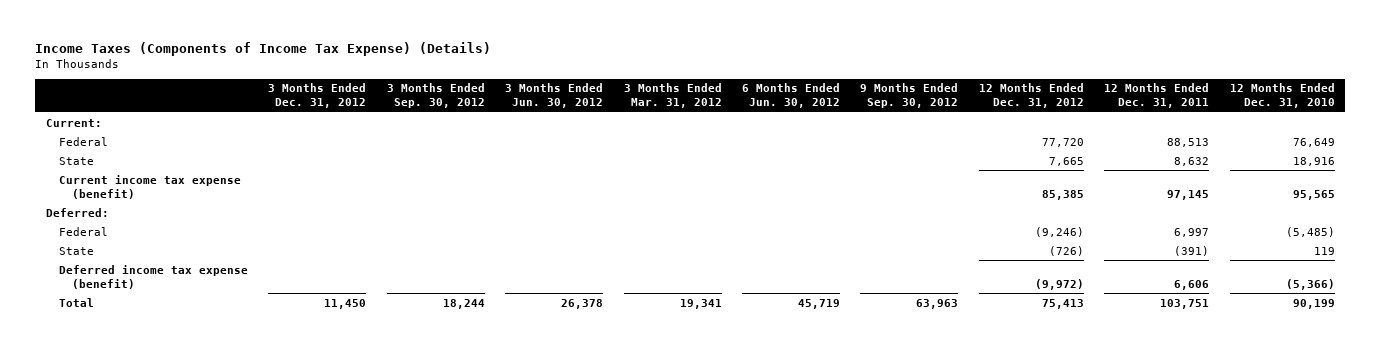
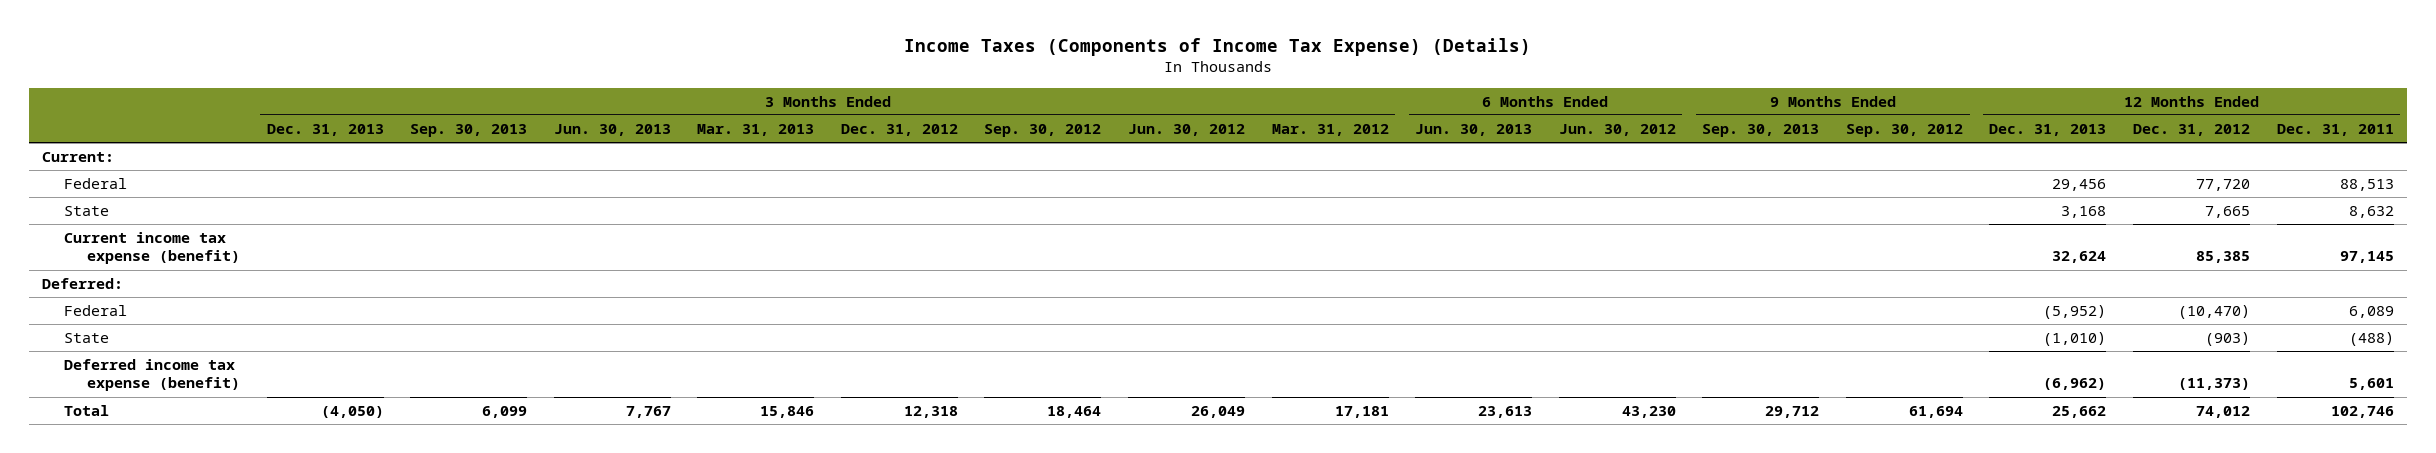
- | 3 Months Ended Dec. 31, 2012 | 3 Months Ended Sep. 30, 2012 | 3 Months Ended Jun. 30, 2012 | 3 Months Ended Mar. 31, 2012 | 6 Months Ended Jun. 30, 2012 | 9 Months Ended Sep. 30, 2012 | 12 Months Ended Dec. 31, 2012 | 12 Months Ended Dec. 31, 2011 | 12 Months Ended Dec. 31, 2010
+ | 3 Months Ended Dec. 31, 2013 | 3 Months Ended Sep. 30, 2013 | 3 Months Ended Jun. 30, 2013 | 3 Months Ended Mar. 31, 2013 | 3 Months Ended Dec. 31, 2012 | 3 Months Ended Sep. 30, 2012 | 3 Months Ended Jun. 30, 2012 | 3 Months Ended Mar. 31, 2012 | 6 Months Ended Jun. 30, 2013 | 6 Months Ended Jun. 30, 2012 | 9 Months Ended Sep. 30, 2013 | 9 Months Ended Sep. 30, 2012 | 12 Months Ended Dec. 31, 2013 | 12 Months Ended Dec. 31, 2012 | 12 Months Ended Dec. 31, 2011
- Federal | | | | | | | (9,246) | 6,997 | (5,485)
- State | | | | | | | (726) | (391) | 119
- Deferred income tax expense (benefit) | | | | | | | (9,972) | 6,606 | (5,366)
- Total | 11,450 | 18,244 | 26,378 | 19,341 | 45,719 | 63,963 | 75,413 | 103,751 | 90,199
+ Federal | | | | | | | | | | | | | (5,952) | (10,470) | 6,089
+ State | | | | | | | | | | | | | (1,010) | (903) | (488)
+ Deferred income tax expense (benefit) | | | | | | | | | | | | | (6,962) | (11,373) | 5,601
+ Total | (4,050) | 6,099 | 7,767 | 15,846 | 12,318 | 18,464 | 26,049 | 17,181 | 23,613 | 43,230 | 29,712 | 61,694 | 25,662 | 74,012 | 102,746

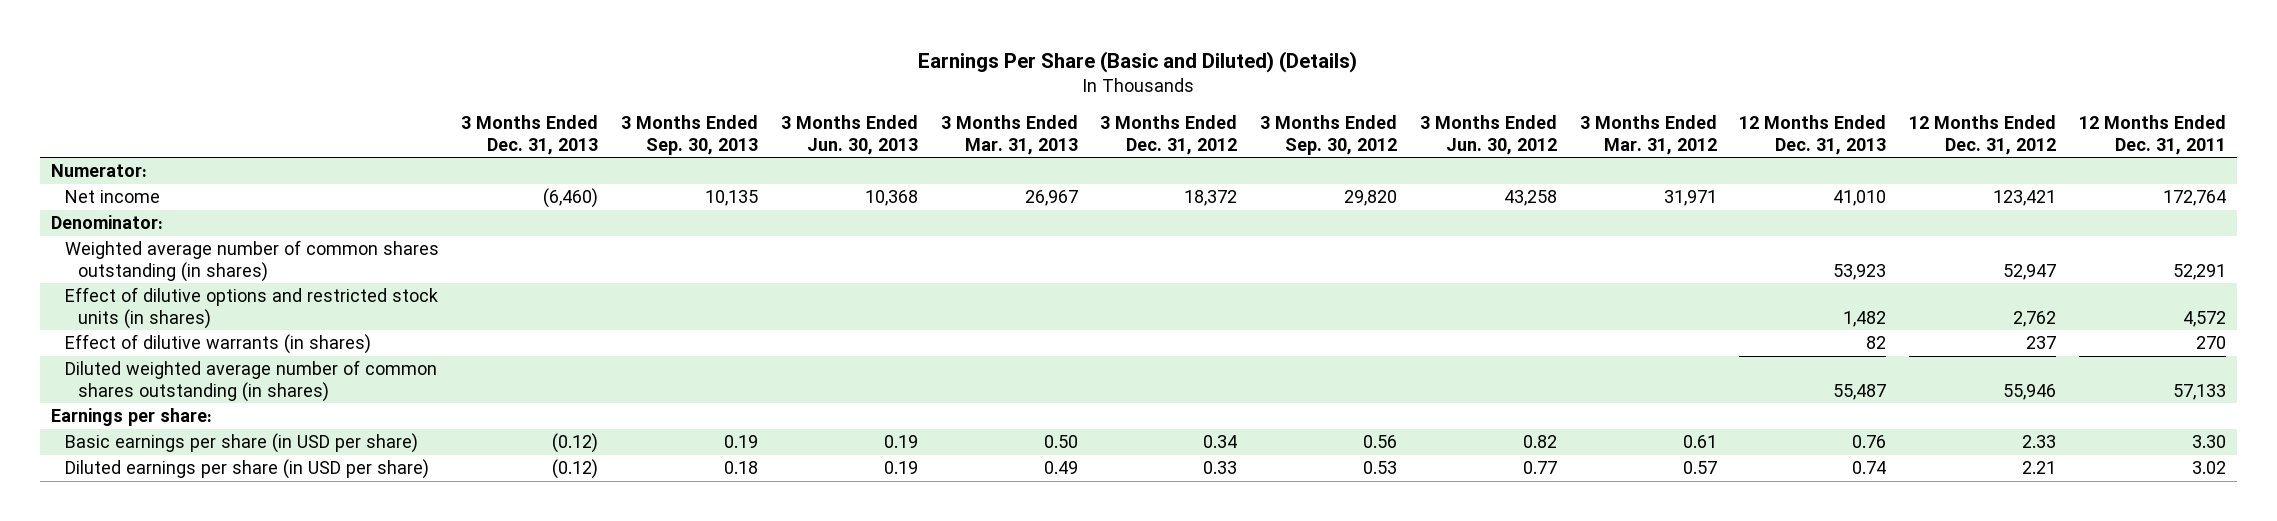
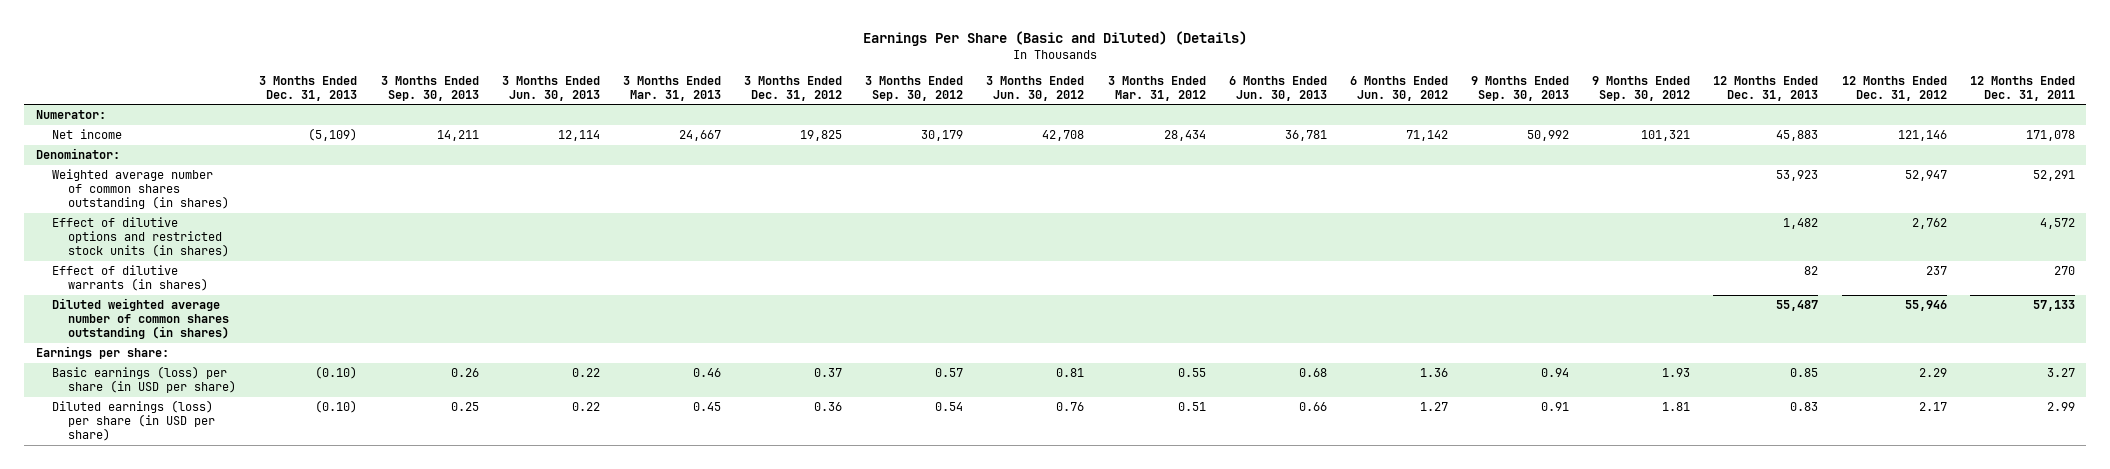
- | 3 Months Ended Dec. 31, 2013 | 3 Months Ended Sep. 30, 2013 | 3 Months Ended Jun. 30, 2013 | 3 Months Ended Mar. 31, 2013 | 3 Months Ended Dec. 31, 2012 | 3 Months Ended Sep. 30, 2012 | 3 Months Ended Jun. 30, 2012 | 3 Months Ended Mar. 31, 2012 | 12 Months Ended Dec. 31, 2013 | 12 Months Ended Dec. 31, 2012 | 12 Months Ended Dec. 31, 2011
+ | 3 Months Ended Dec. 31, 2013 | 3 Months Ended Sep. 30, 2013 | 3 Months Ended Jun. 30, 2013 | 3 Months Ended Mar. 31, 2013 | 3 Months Ended Dec. 31, 2012 | 3 Months Ended Sep. 30, 2012 | 3 Months Ended Jun. 30, 2012 | 3 Months Ended Mar. 31, 2012 | 6 Months Ended Jun. 30, 2013 | 6 Months Ended Jun. 30, 2012 | 9 Months Ended Sep. 30, 2013 | 9 Months Ended Sep. 30, 2012 | 12 Months Ended Dec. 31, 2013 | 12 Months Ended Dec. 31, 2012 | 12 Months Ended Dec. 31, 2011
- Net income | (6,460) | 10,135 | 10,368 | 26,967 | 18,372 | 29,820 | 43,258 | 31,971 | 41,010 | 123,421 | 172,764
+ Net income | (5,109) | 14,211 | 12,114 | 24,667 | 19,825 | 30,179 | 42,708 | 28,434 | 36,781 | 71,142 | 50,992 | 101,321 | 45,883 | 121,146 | 171,078
- Basic earnings per share (in USD per share) | (0.12) | 0.19 | 0.19 | 0.50 | 0.34 | 0.56 | 0.82 | 0.61 | 0.76 | 2.33 | 3.30
- Diluted earnings per share (in USD per share) | (0.12) | 0.18 | 0.19 | 0.49 | 0.33 | 0.53 | 0.77 | 0.57 | 0.74 | 2.21 | 3.02
+ Basic earnings (loss) per share (in USD per share) | (0.10) | 0.26 | 0.22 | 0.46 | 0.37 | 0.57 | 0.81 | 0.55 | 0.68 | 1.36 | 0.94 | 1.93 | 0.85 | 2.29 | 3.27
+ Diluted earnings (loss) per share (in USD per share) | (0.10) | 0.25 | 0.22 | 0.45 | 0.36 | 0.54 | 0.76 | 0.51 | 0.66 | 1.27 | 0.91 | 1.81 | 0.83 | 2.17 | 2.99

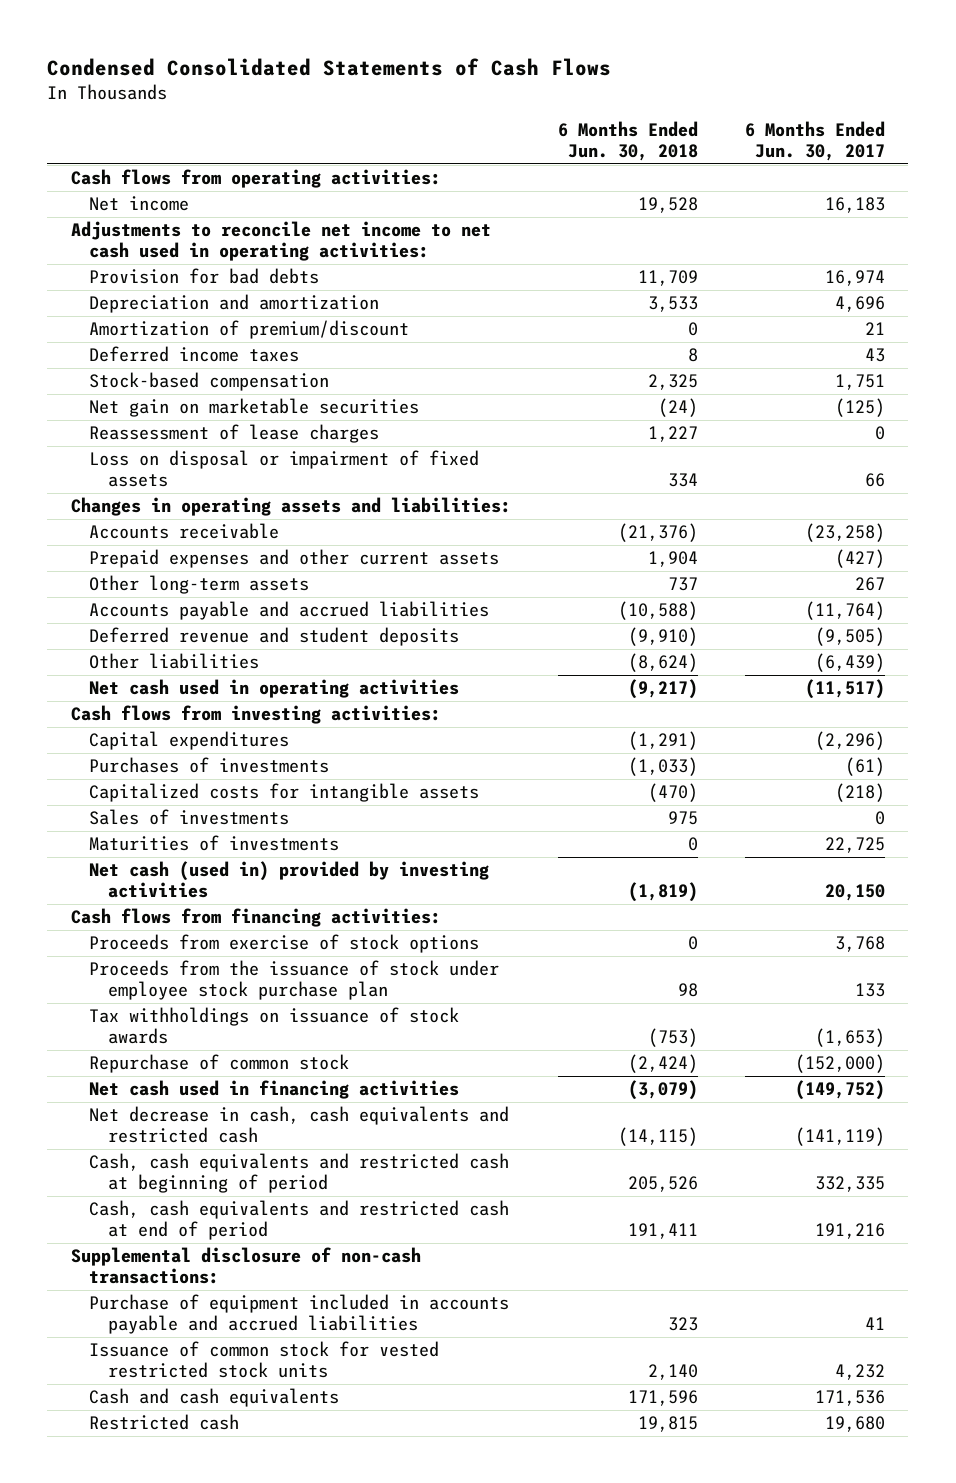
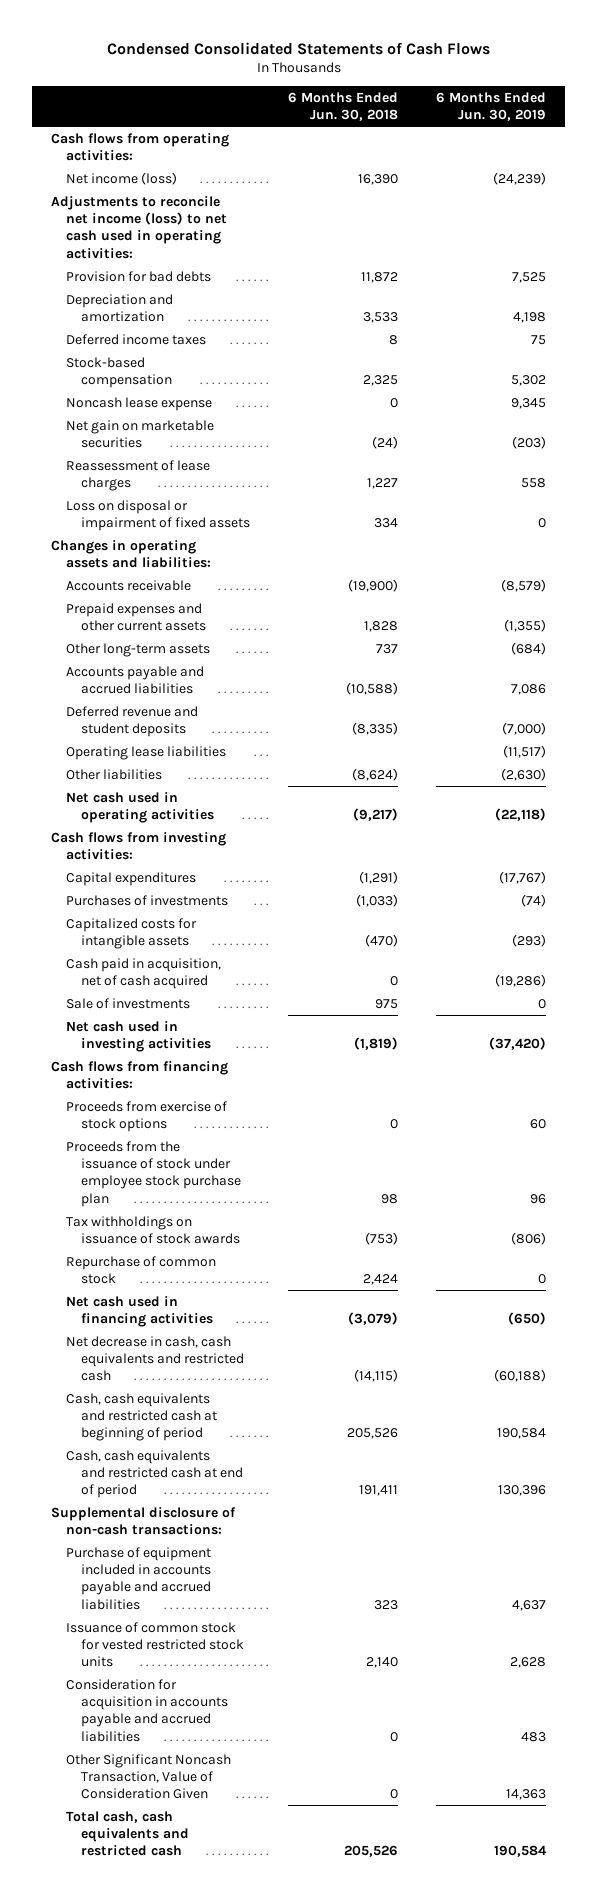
- | 6 Months Ended Jun. 30, 2018 | 6 Months Ended Jun. 30, 2017
+ | 6 Months Ended Jun. 30, 2018 | 6 Months Ended Jun. 30, 2019
- Net income | 19,528 | 16,183
- Adjustments to reconcile net income to net cash used in operating activities:
- Provision for bad debts | 11,709 | 16,974
+ Net income (loss) | 16,390 | (24,239)
+ Adjustments to reconcile net income (loss) to net cash used in operating activities:
+ Provision for bad debts | 11,872 | 7,525
- Amortization of premium/discount | 0 | 21
+ Noncash lease expense | 0 | 9,345
- Accounts receivable | (21,376) | (23,258)
- Prepaid expenses and other current assets | 1,904 | (427)
+ Accounts receivable | (19,900) | (8,579)
+ Prepaid expenses and other current assets | 1,828 | (1,355)
- Deferred revenue and student deposits | (9,910) | (9,505)
+ Deferred revenue and student deposits | (8,335) | (7,000)
+ Operating lease liabilities | | (11,517)
- Sales of investments | 975 | 0
- Maturities of investments | 0 | 22,725
- Net cash (used in) provided by investing activities | (1,819) | 20,150
+ Cash paid in acquisition, net of cash acquired | 0 | (19,286)
+ Sale of investments | 975 | 0
+ Net cash used in investing activities | (1,819) | (37,420)
- Repurchase of common stock | (2,424) | (152,000)
+ Repurchase of common stock | 2,424 | 0
- Cash and cash equivalents | 171,596 | 171,536
- Restricted cash | 19,815 | 19,680
+ Consideration for acquisition in accounts payable and accrued liabilities | 0 | 483
+ Other Significant Noncash Transaction, Value of Consideration Given | 0 | 14,363
+ Total cash, cash equivalents and restricted cash | 205,526 | 190,584

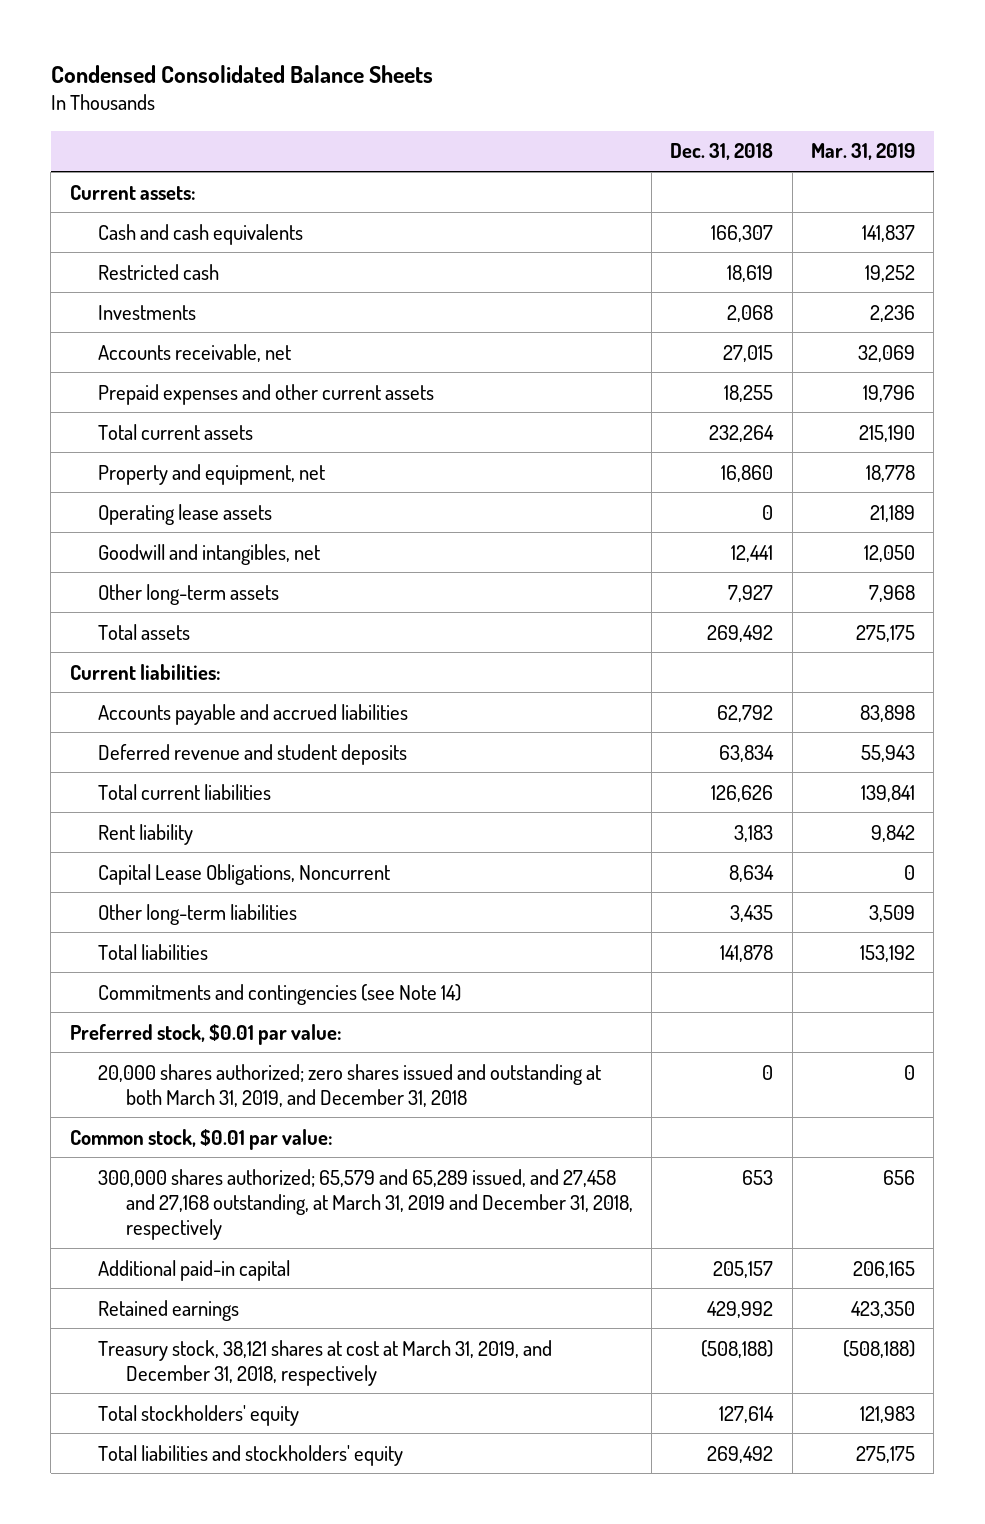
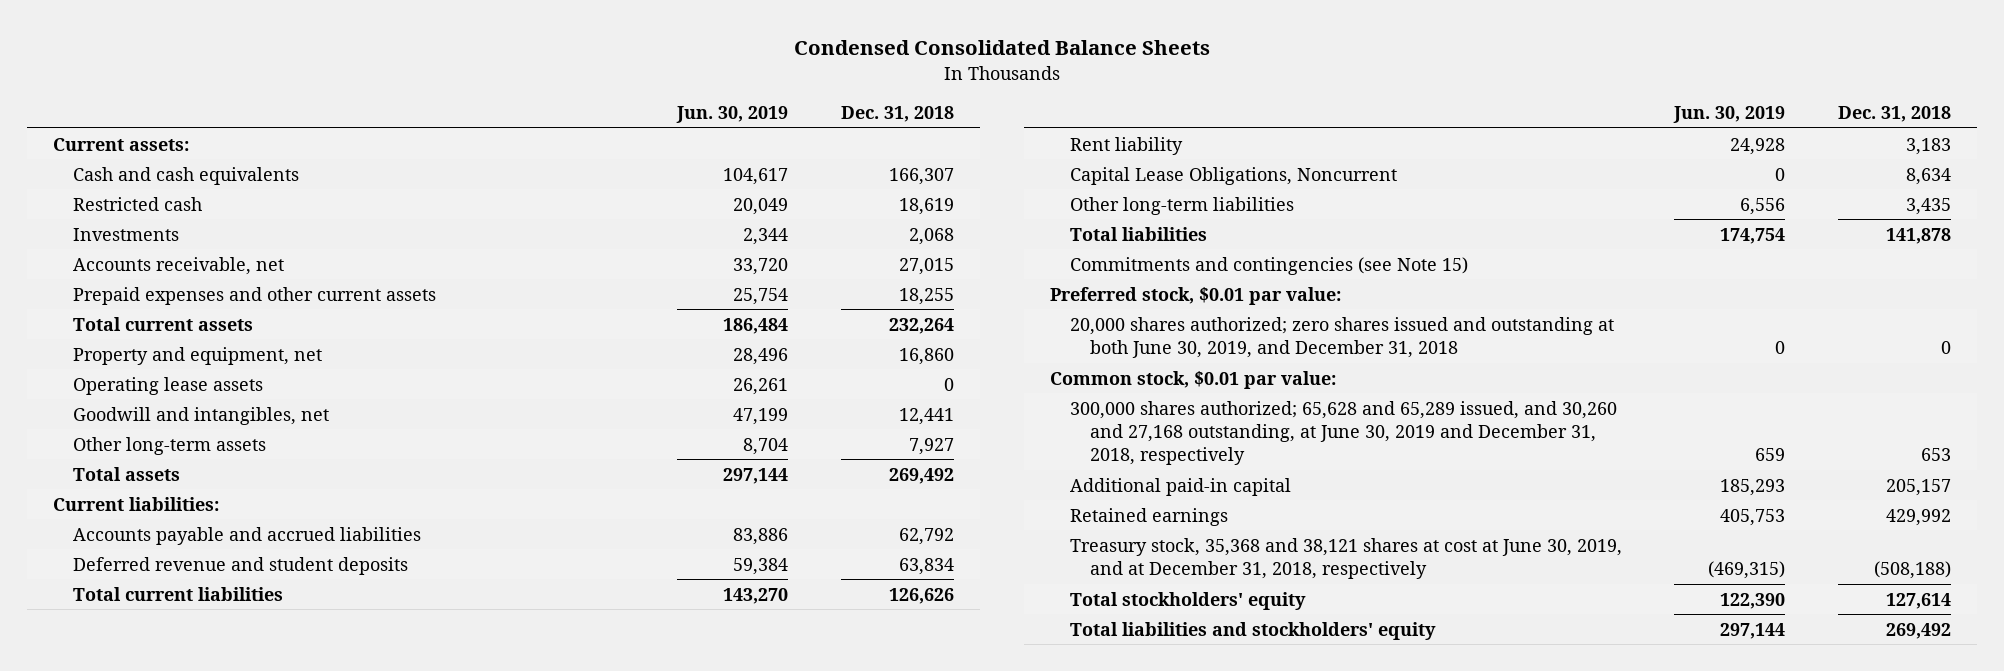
- | Dec. 31, 2018 | Mar. 31, 2019
+ | Jun. 30, 2019 | Dec. 31, 2018
- Commitments and contingencies (see Note 14)
+ Commitments and contingencies (see Note 15)
- 20,000 shares authorized; zero shares issued and outstanding at both March 31, 2019, and December 31, 2018 | 0 | 0
+ 20,000 shares authorized; zero shares issued and outstanding at both June 30, 2019, and December 31, 2018 | 0 | 0
- 300,000 shares authorized; 65,579 and 65,289 issued, and 27,458 and 27,168 outstanding, at March 31, 2019 and December 31, 2018, respectively | 653 | 656
+ 300,000 shares authorized; 65,628 and 65,289 issued, and 30,260 and 27,168 outstanding, at June 30, 2019 and December 31, 2018, respectively | 659 | 653
- Treasury stock, 38,121 shares at cost at March 31, 2019, and December 31, 2018, respectively | (508,188) | (508,188)
+ Treasury stock, 35,368 and 38,121 shares at cost at June 30, 2019, and at December 31, 2018, respectively | (469,315) | (508,188)

